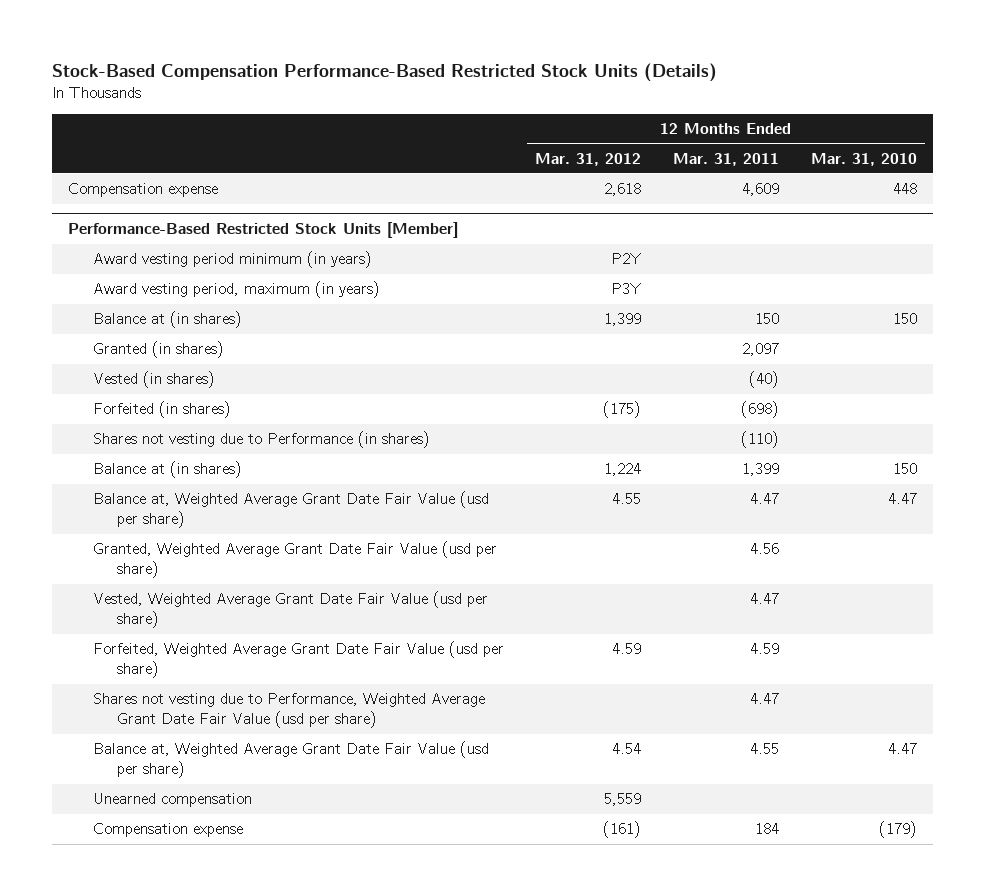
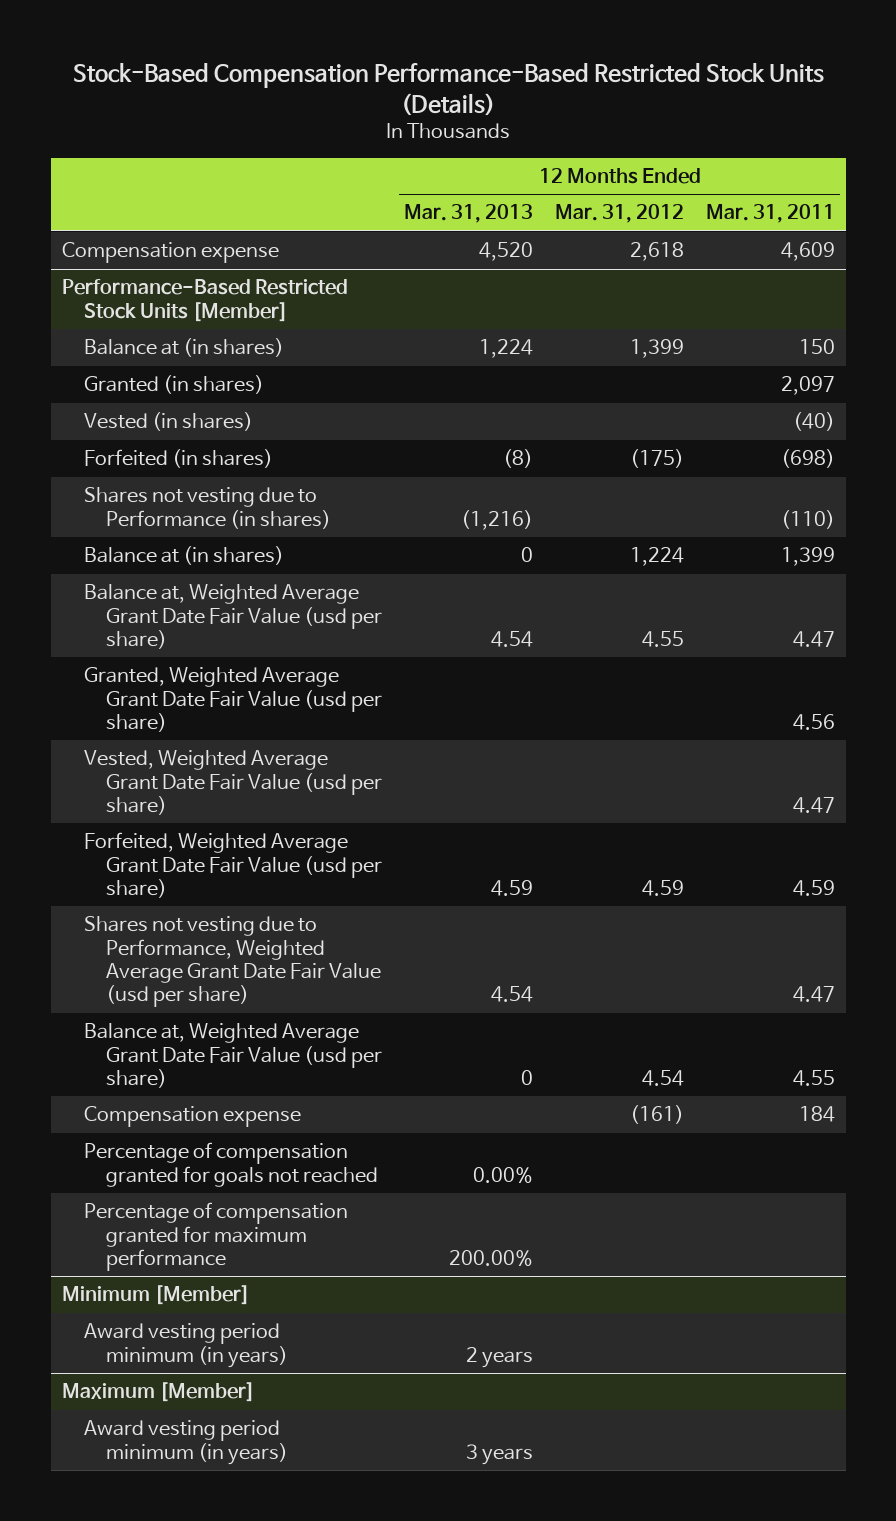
- | 12 Months Ended Mar. 31, 2012 | 12 Months Ended Mar. 31, 2011 | 12 Months Ended Mar. 31, 2010
+ | 12 Months Ended Mar. 31, 2013 | 12 Months Ended Mar. 31, 2012 | 12 Months Ended Mar. 31, 2011
@ Performance-Based Restricted Stock Units [Member]
- Award vesting period minimum (in years) | P2Y | |
- Award vesting period, maximum (in years) | P3Y | |
- Unearned compensation | 5,559 | |
+ Percentage of compensation granted for goals not reached | 0.00% | |
+ Percentage of compensation granted for maximum performance | 200.00% | |
+ Minimum [Member]
+ Award vesting period minimum (in years) | 2 years | |
+ Maximum [Member]
+ Award vesting period minimum (in years) | 3 years | |

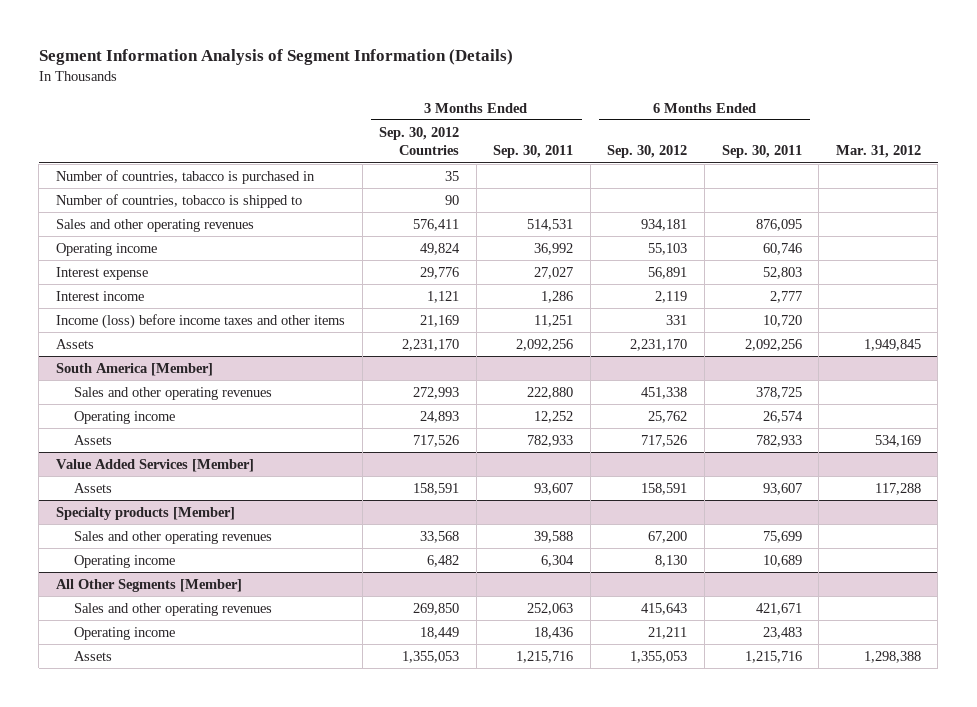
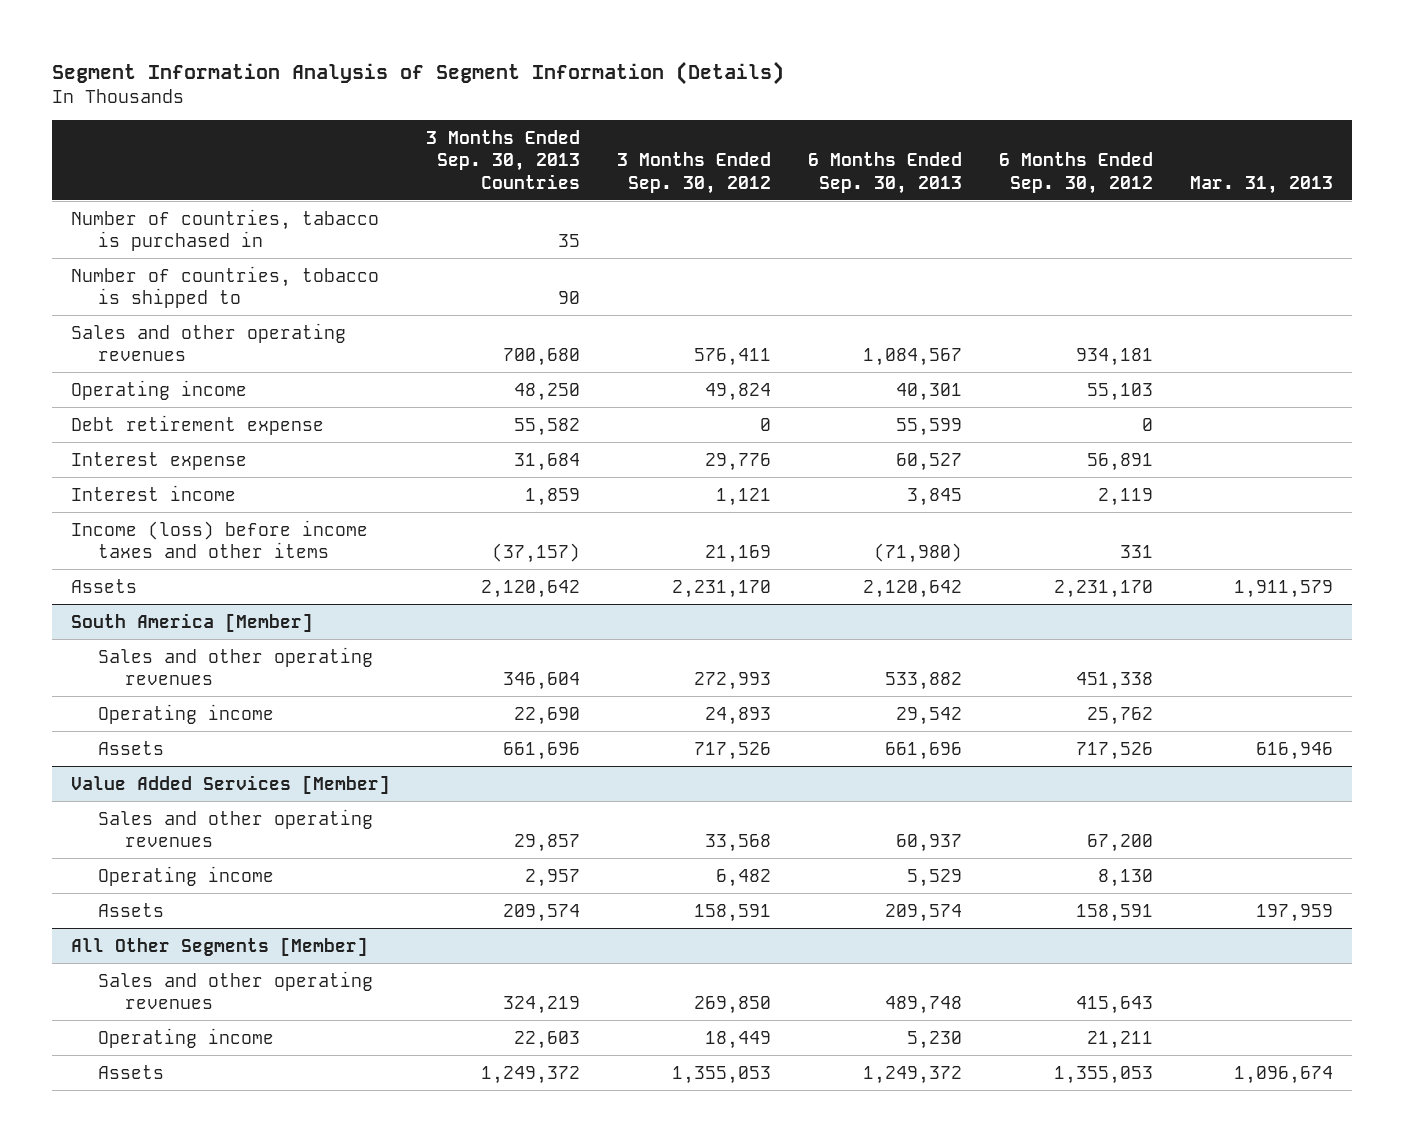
- | 3 Months Ended Sep. 30, 2012 Countries | 3 Months Ended Sep. 30, 2011 | 6 Months Ended Sep. 30, 2012 | 6 Months Ended Sep. 30, 2011 | Mar. 31, 2012
+ | 3 Months Ended Sep. 30, 2013 Countries | 3 Months Ended Sep. 30, 2012 | 6 Months Ended Sep. 30, 2013 | 6 Months Ended Sep. 30, 2012 | Mar. 31, 2013
+ Debt retirement expense | 55,582 | 0 | 55,599 | 0 |
- Specialty products [Member]
@ Value Added Services [Member]
moved down: Assets | 209,574 | 158,591 | 209,574 | 158,591 | 197,959

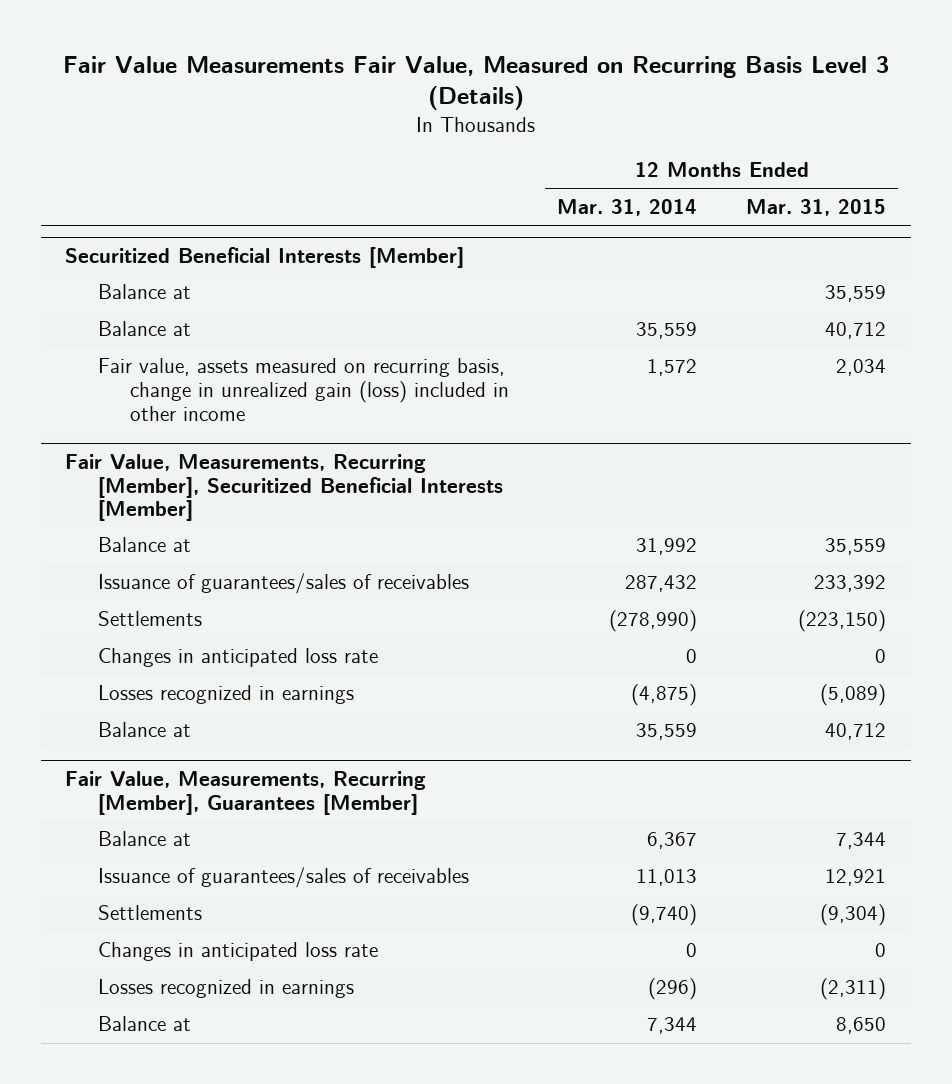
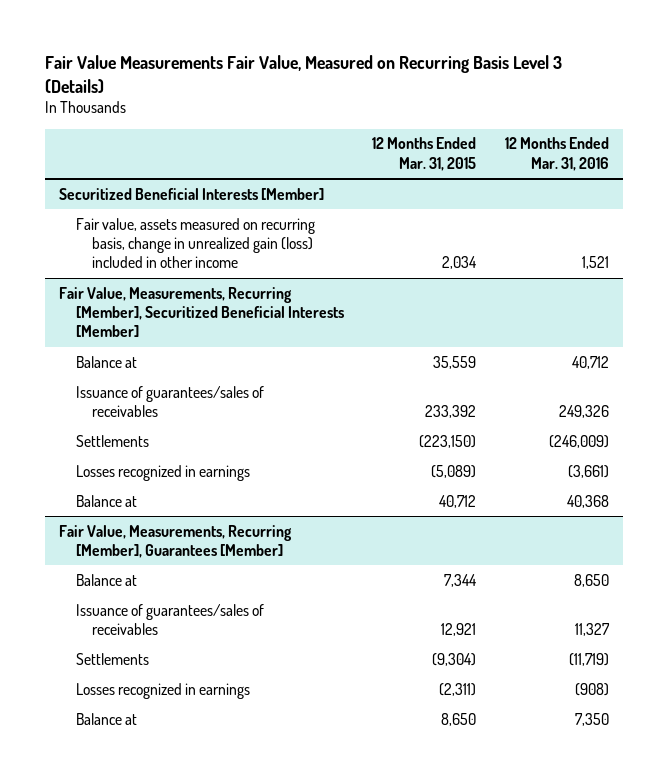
- | 12 Months Ended Mar. 31, 2014 | 12 Months Ended Mar. 31, 2015
+ | 12 Months Ended Mar. 31, 2015 | 12 Months Ended Mar. 31, 2016
@ Securitized Beneficial Interests [Member]
- Balance at | | 35,559
- Balance at | 35,559 | 40,712
@ Fair Value, Measurements, Recurring [Member], Securitized Beneficial Interests [Member]
- Changes in anticipated loss rate | 0 | 0
@ Fair Value, Measurements, Recurring [Member], Guarantees [Member]
- Changes in anticipated loss rate | 0 | 0

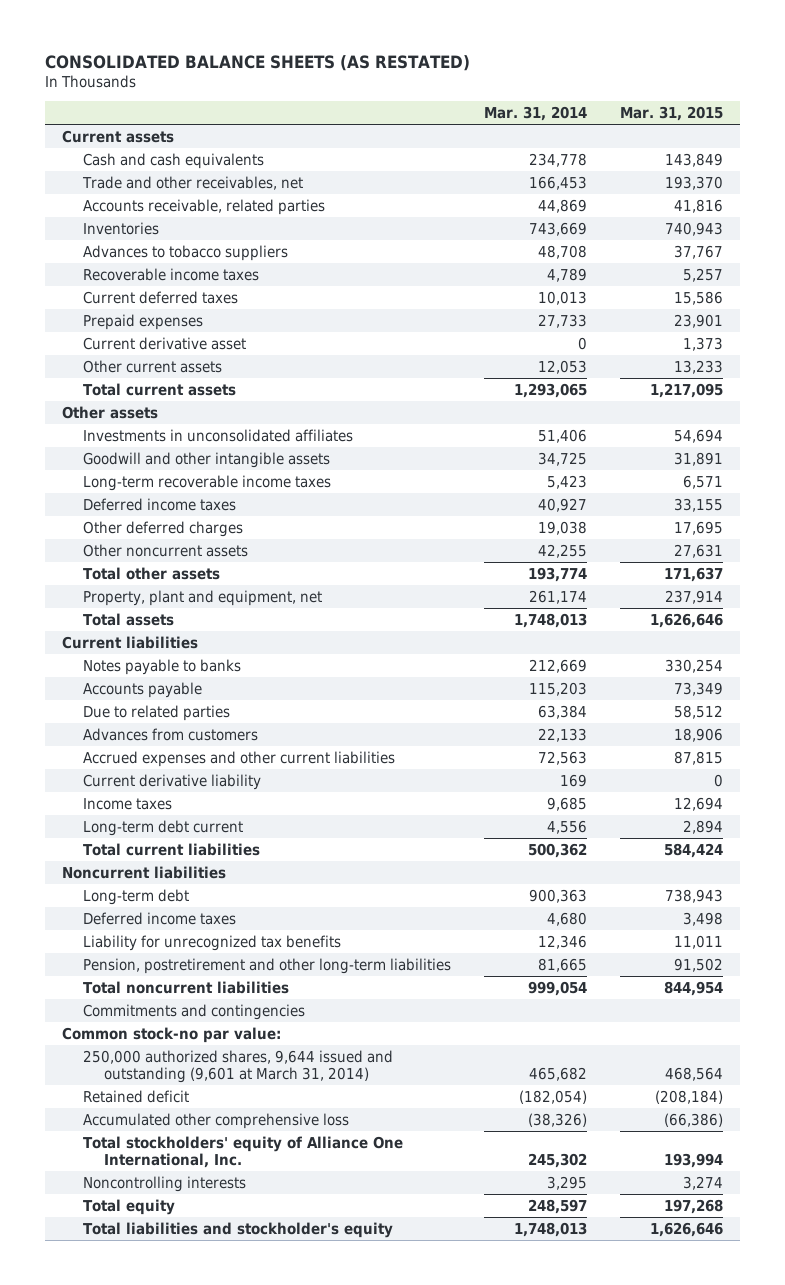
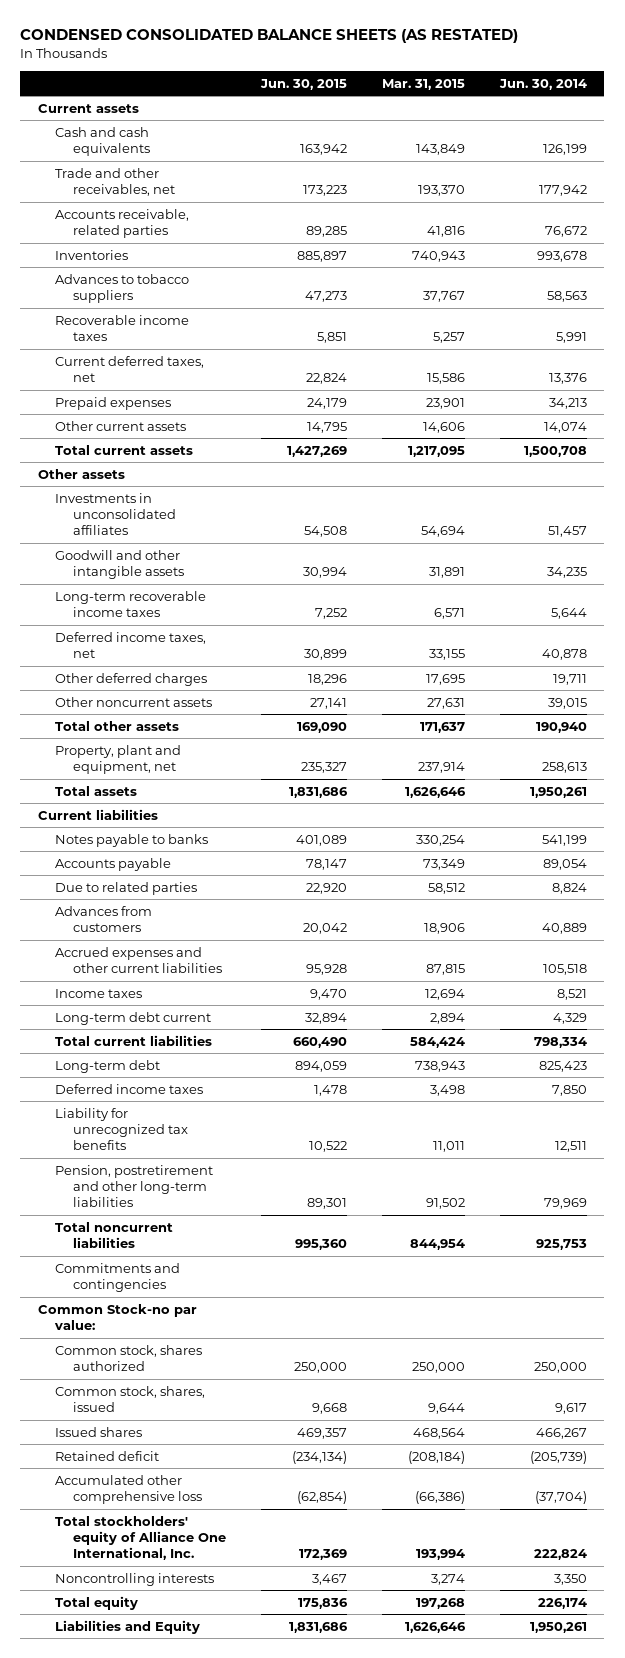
- CONSOLIDATED BALANCE SHEETS (AS RESTATED)
+ CONDENSED CONSOLIDATED BALANCE SHEETS (AS RESTATED)
- | Mar. 31, 2014 | Mar. 31, 2015
+ | Jun. 30, 2015 | Mar. 31, 2015 | Jun. 30, 2014
- Current deferred taxes | 10,013 | 15,586
+ Current deferred taxes, net | 22,824 | 15,586 | 13,376
- Current derivative asset | 0 | 1,373
- Other current assets | 12,053 | 13,233
+ Other current assets | 14,795 | 14,606 | 14,074
- Deferred income taxes | 40,927 | 33,155
+ Deferred income taxes, net | 30,899 | 33,155 | 40,878
- Current derivative liability | 169 | 0
- Noncurrent liabilities
- Common stock-no par value:
- 250,000 authorized shares, 9,644 issued and outstanding (9,601 at March 31, 2014) | 465,682 | 468,564
+ Common Stock-no par value:
+ Common stock, shares authorized | 250,000 | 250,000 | 250,000
+ Common stock, shares, issued | 9,668 | 9,644 | 9,617
+ Issued shares | 469,357 | 468,564 | 466,267
- Total liabilities and stockholder's equity | 1,748,013 | 1,626,646
+ Liabilities and Equity | 1,831,686 | 1,626,646 | 1,950,261

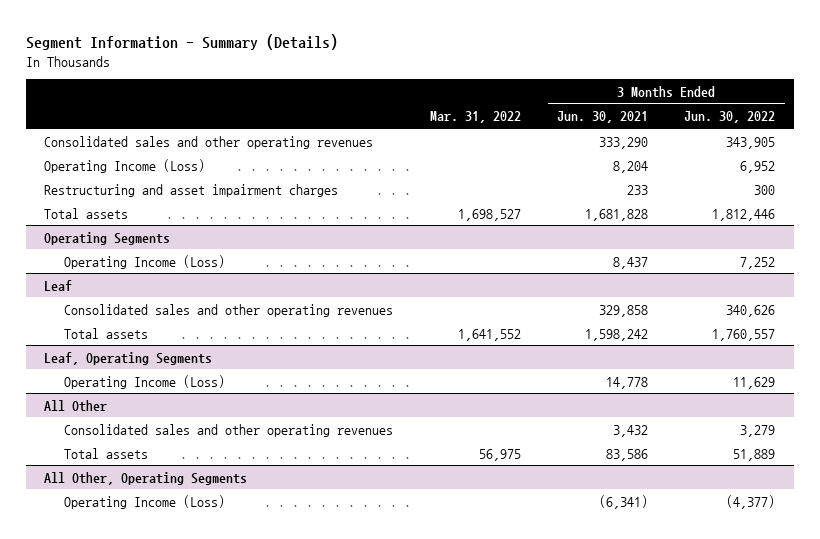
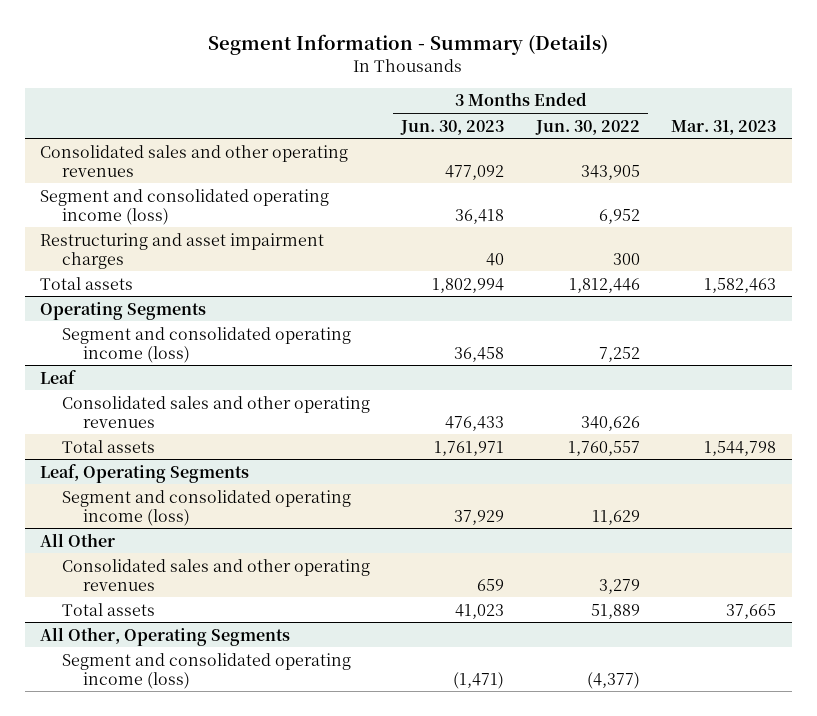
- | Mar. 31, 2022 | 3 Months Ended Jun. 30, 2021 | 3 Months Ended Jun. 30, 2022
+ | 3 Months Ended Jun. 30, 2023 | 3 Months Ended Jun. 30, 2022 | Mar. 31, 2023
- Operating Income (Loss) | | 8,204 | 6,952
+ Segment and consolidated operating income (loss) | 36,418 | 6,952 |
@ Operating Segments
- Operating Income (Loss) | | 8,437 | 7,252
+ Segment and consolidated operating income (loss) | 36,458 | 7,252 |
@ Leaf, Operating Segments
- Operating Income (Loss) | | 14,778 | 11,629
+ Segment and consolidated operating income (loss) | 37,929 | 11,629 |
@ All Other, Operating Segments
- Operating Income (Loss) | | (6,341) | (4,377)
+ Segment and consolidated operating income (loss) | (1,471) | (4,377) |

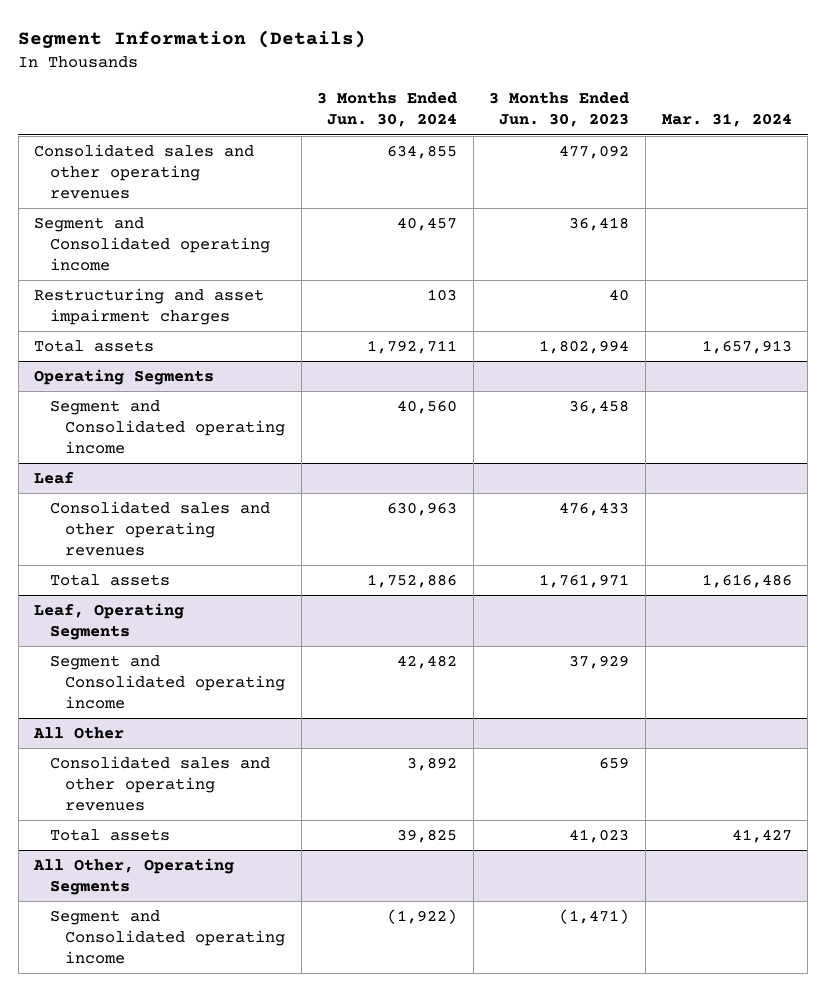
- Segment Information - Summary (Details)
+ Segment Information (Details)
- | 3 Months Ended Jun. 30, 2023 | 3 Months Ended Jun. 30, 2022 | Mar. 31, 2023
+ | 3 Months Ended Jun. 30, 2024 | 3 Months Ended Jun. 30, 2023 | Mar. 31, 2024
- Segment and consolidated operating income (loss) | 36,418 | 6,952 |
+ Segment and Consolidated operating income | 40,457 | 36,418 |
@ Operating Segments
- Segment and consolidated operating income (loss) | 36,458 | 7,252 |
+ Segment and Consolidated operating income | 40,560 | 36,458 |
@ Leaf, Operating Segments
- Segment and consolidated operating income (loss) | 37,929 | 11,629 |
+ Segment and Consolidated operating income | 42,482 | 37,929 |
@ All Other, Operating Segments
- Segment and consolidated operating income (loss) | (1,471) | (4,377) |
+ Segment and Consolidated operating income | (1,922) | (1,471) |

